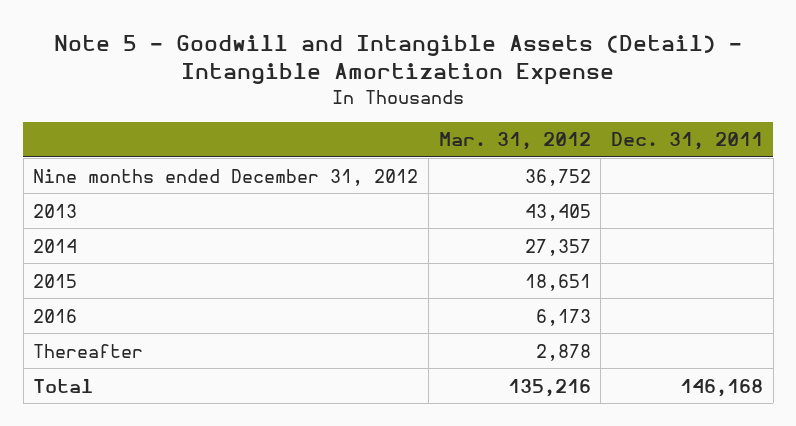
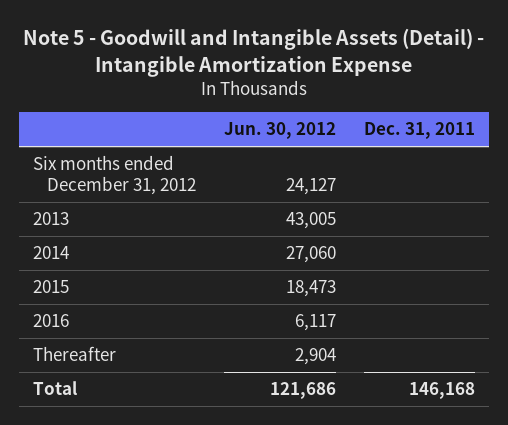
- | Mar. 31, 2012 | Dec. 31, 2011
+ | Jun. 30, 2012 | Dec. 31, 2011
- Nine months ended December 31, 2012 | 36,752 |
+ Six months ended December 31, 2012 | 24,127 |

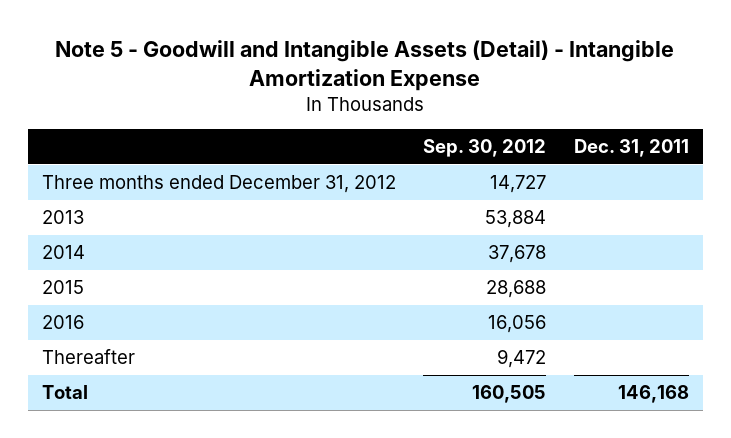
- | Jun. 30, 2012 | Dec. 31, 2011
+ | Sep. 30, 2012 | Dec. 31, 2011
- Six months ended December 31, 2012 | 24,127 |
+ Three months ended December 31, 2012 | 14,727 |

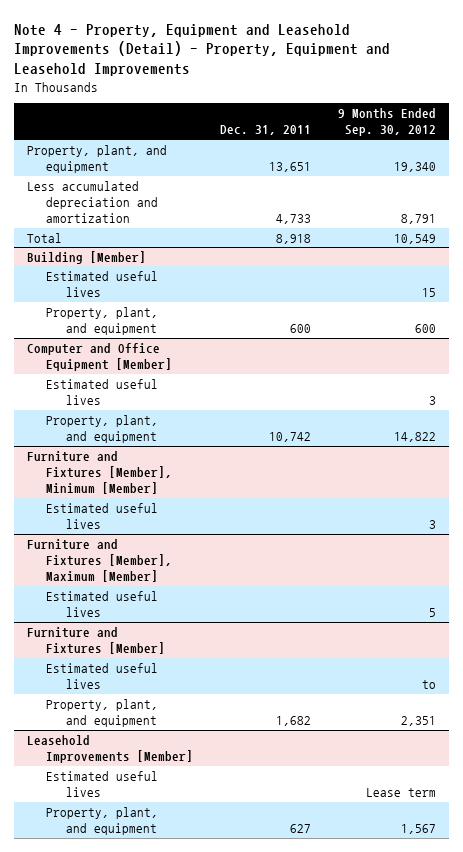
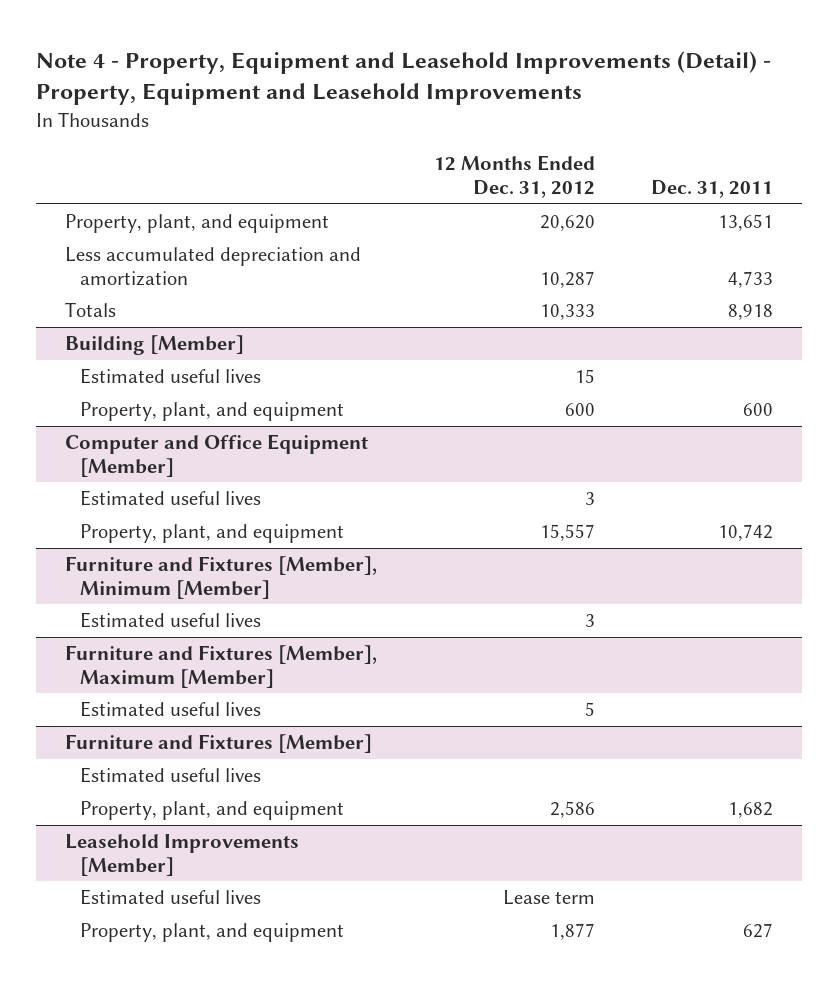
- | Dec. 31, 2011 | 9 Months Ended Sep. 30, 2012
+ | 12 Months Ended Dec. 31, 2012 | Dec. 31, 2011
- Total | 8,918 | 10,549
+ Totals | 10,333 | 8,918

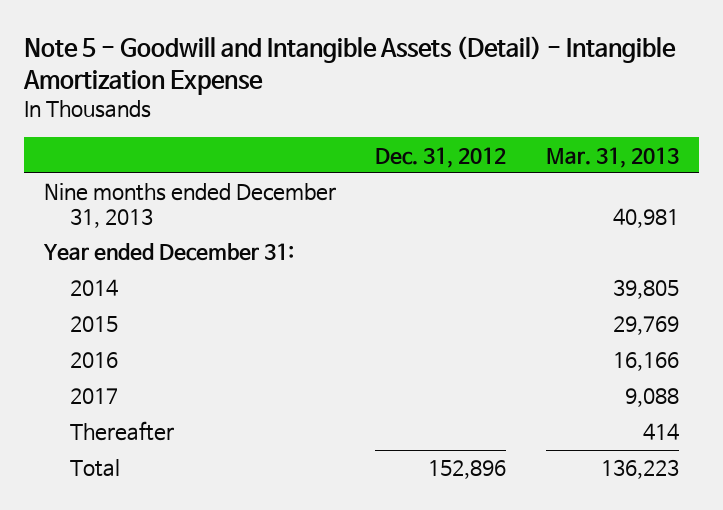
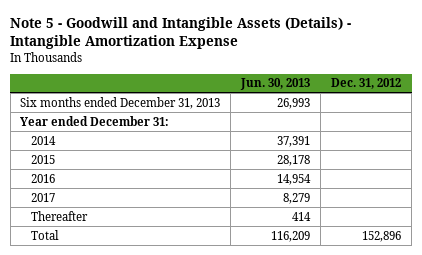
- Note 5 - Goodwill and Intangible Assets (Detail) - Intangible Amortization Expense
+ Note 5 - Goodwill and Intangible Assets (Details) - Intangible Amortization Expense
- | Dec. 31, 2012 | Mar. 31, 2013
+ | Jun. 30, 2013 | Dec. 31, 2012
- Nine months ended December 31, 2013 | | 40,981
+ Six months ended December 31, 2013 | 26,993 |

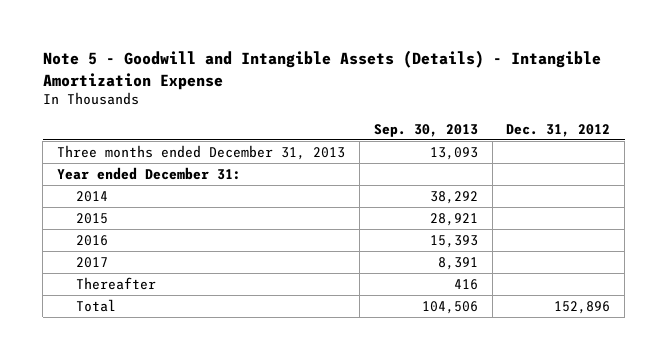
- | Jun. 30, 2013 | Dec. 31, 2012
+ | Sep. 30, 2013 | Dec. 31, 2012
- Six months ended December 31, 2013 | 26,993 |
+ Three months ended December 31, 2013 | 13,093 |

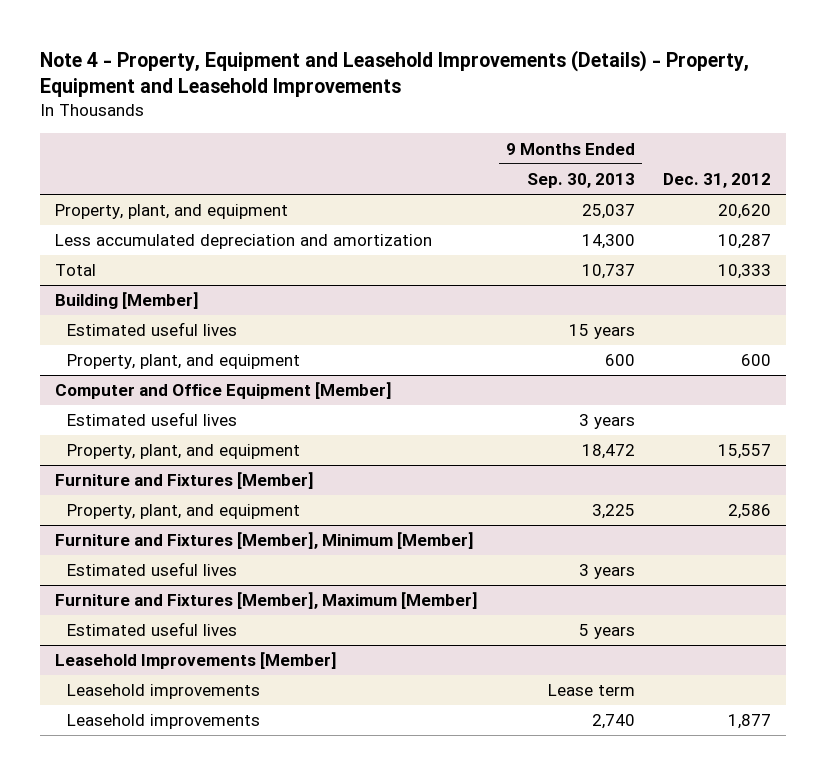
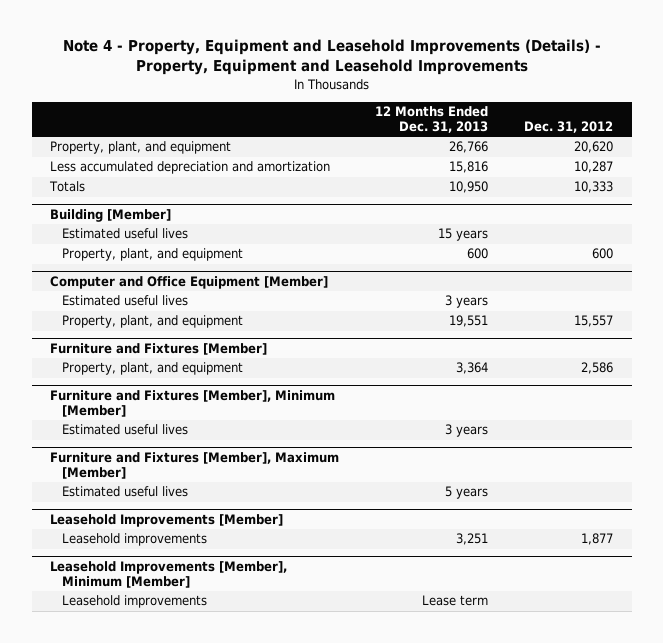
- | 9 Months Ended Sep. 30, 2013 | Dec. 31, 2012
+ | 12 Months Ended Dec. 31, 2013 | Dec. 31, 2012
- Total | 10,737 | 10,333
+ Totals | 10,950 | 10,333
@ Leasehold Improvements [Member]
- Leasehold improvements | Lease term |
+ Leasehold Improvements [Member], Minimum [Member]
+ Leasehold improvements | Lease term |

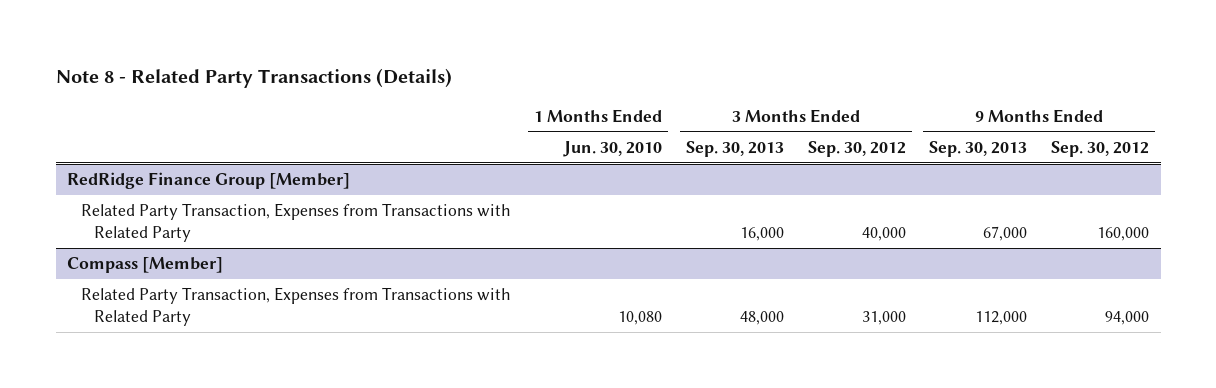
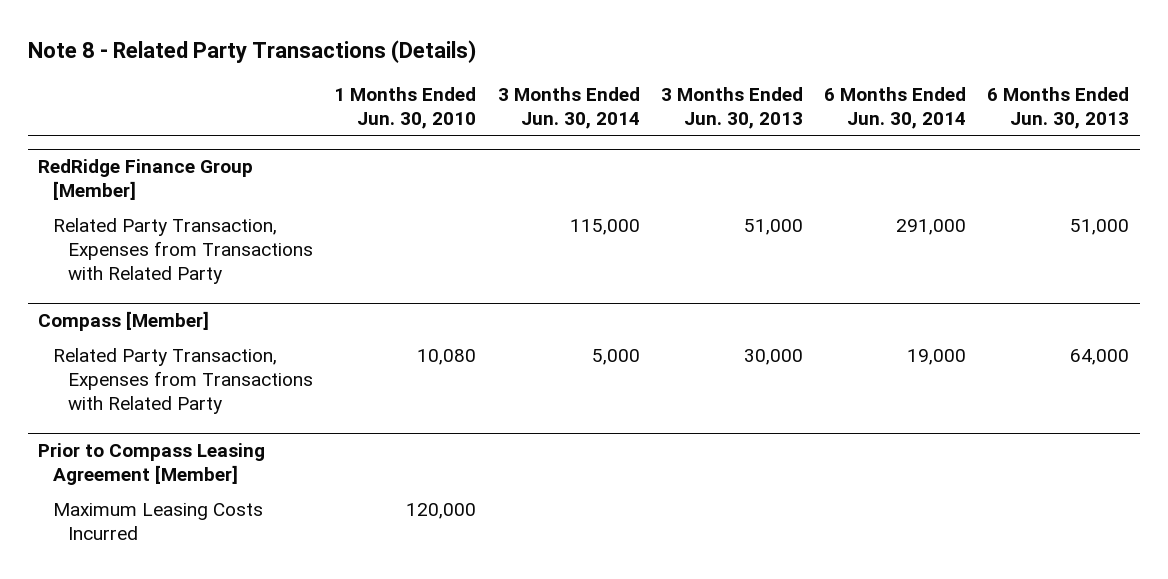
- | 1 Months Ended Jun. 30, 2010 | 3 Months Ended Sep. 30, 2013 | 3 Months Ended Sep. 30, 2012 | 9 Months Ended Sep. 30, 2013 | 9 Months Ended Sep. 30, 2012
+ | 1 Months Ended Jun. 30, 2010 | 3 Months Ended Jun. 30, 2014 | 3 Months Ended Jun. 30, 2013 | 6 Months Ended Jun. 30, 2014 | 6 Months Ended Jun. 30, 2013
+ Prior to Compass Leasing Agreement [Member]
+ Maximum Leasing Costs Incurred | 120,000 | | | |

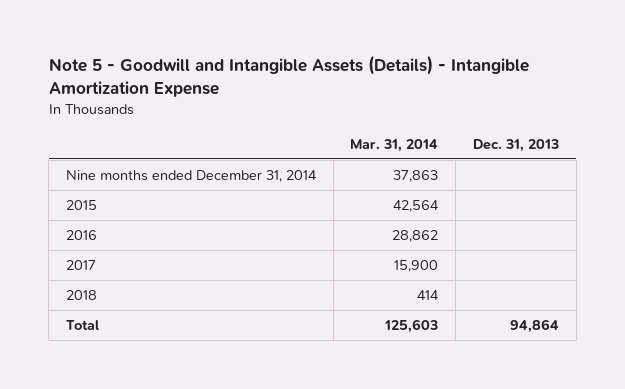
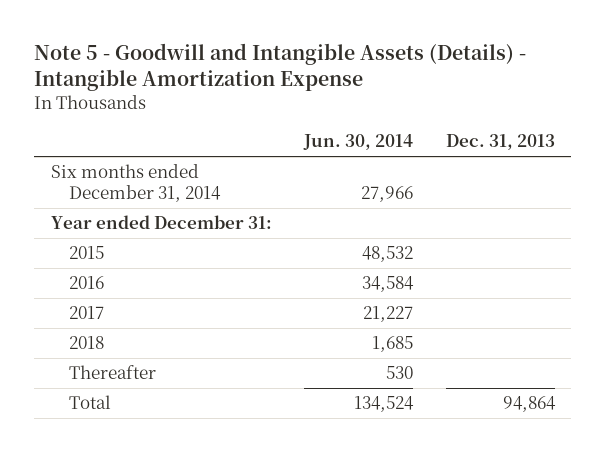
- | Mar. 31, 2014 | Dec. 31, 2013
+ | Jun. 30, 2014 | Dec. 31, 2013
- Nine months ended December 31, 2014 | 37,863 |
+ Six months ended December 31, 2014 | 27,966 |
+ Year ended December 31:
+ Thereafter | 530 |

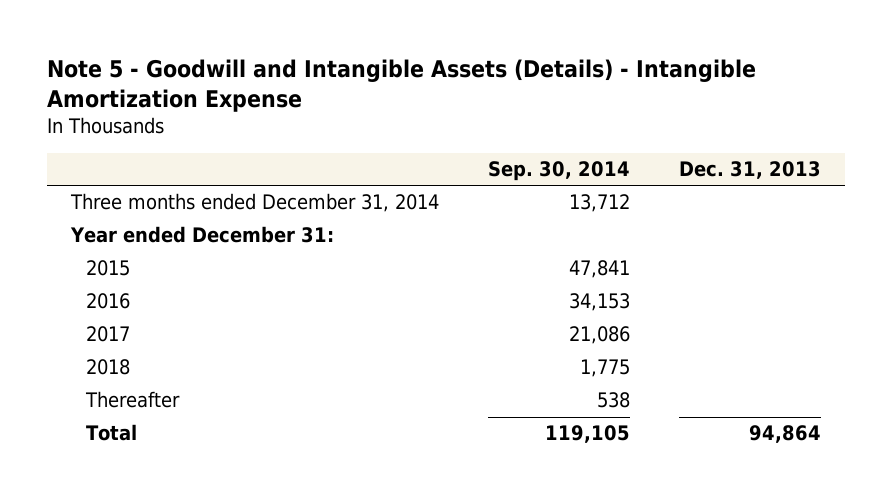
- | Jun. 30, 2014 | Dec. 31, 2013
+ | Sep. 30, 2014 | Dec. 31, 2013
- Six months ended December 31, 2014 | 27,966 |
+ Three months ended December 31, 2014 | 13,712 |

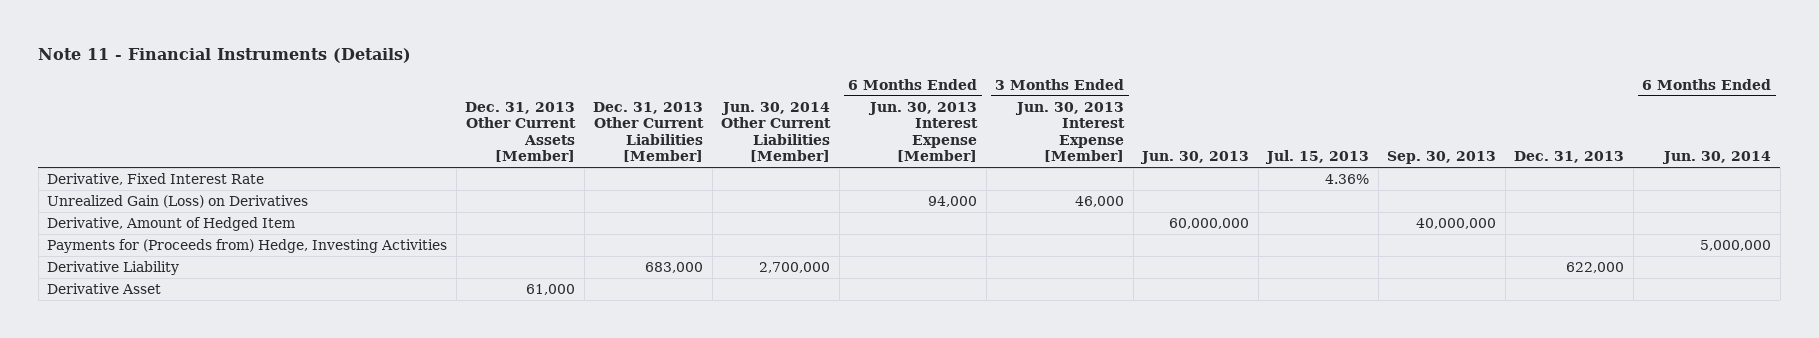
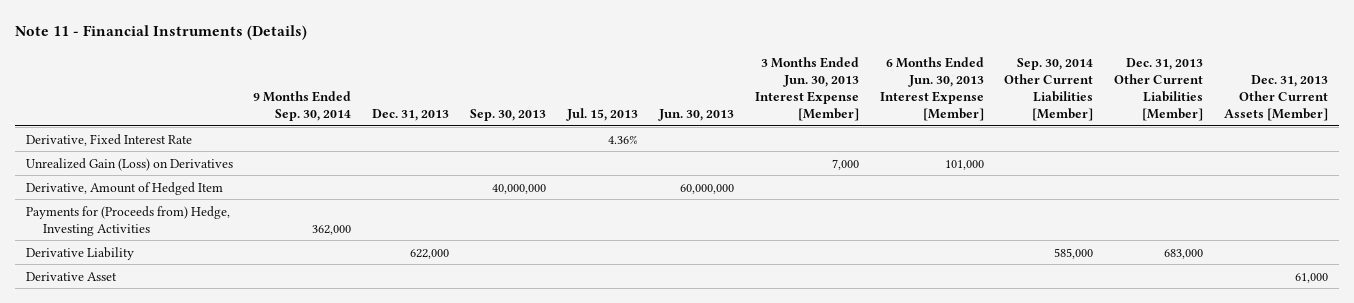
- | Dec. 31, 2013 Other Current Assets [Member] | Dec. 31, 2013 Other Current Liabilities [Member] | Jun. 30, 2014 Other Current Liabilities [Member] | 6 Months Ended Jun. 30, 2013 Interest Expense [Member] | 3 Months Ended Jun. 30, 2013 Interest Expense [Member] | Jun. 30, 2013 | Jul. 15, 2013 | Sep. 30, 2013 | Dec. 31, 2013 | 6 Months Ended Jun. 30, 2014
+ | 9 Months Ended Sep. 30, 2014 | Dec. 31, 2013 | Sep. 30, 2013 | Jul. 15, 2013 | Jun. 30, 2013 | 3 Months Ended Jun. 30, 2013 Interest Expense [Member] | 6 Months Ended Jun. 30, 2013 Interest Expense [Member] | Sep. 30, 2014 Other Current Liabilities [Member] | Dec. 31, 2013 Other Current Liabilities [Member] | Dec. 31, 2013 Other Current Assets [Member]
- Unrealized Gain (Loss) on Derivatives | | | | 94,000 | 46,000 | | | | |
+ Unrealized Gain (Loss) on Derivatives | | | | | | 7,000 | 101,000 | | |

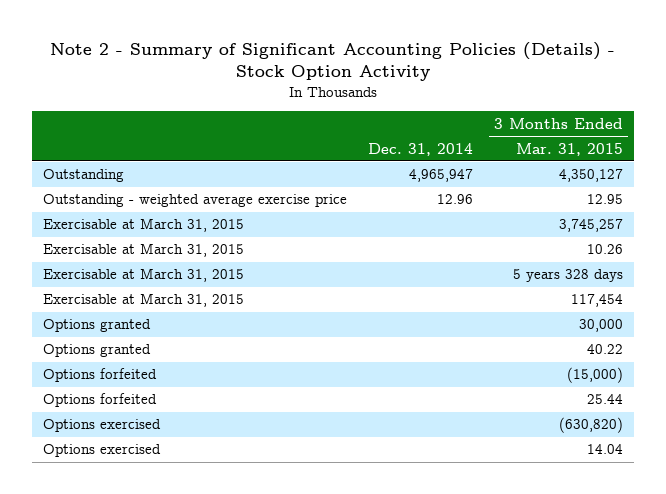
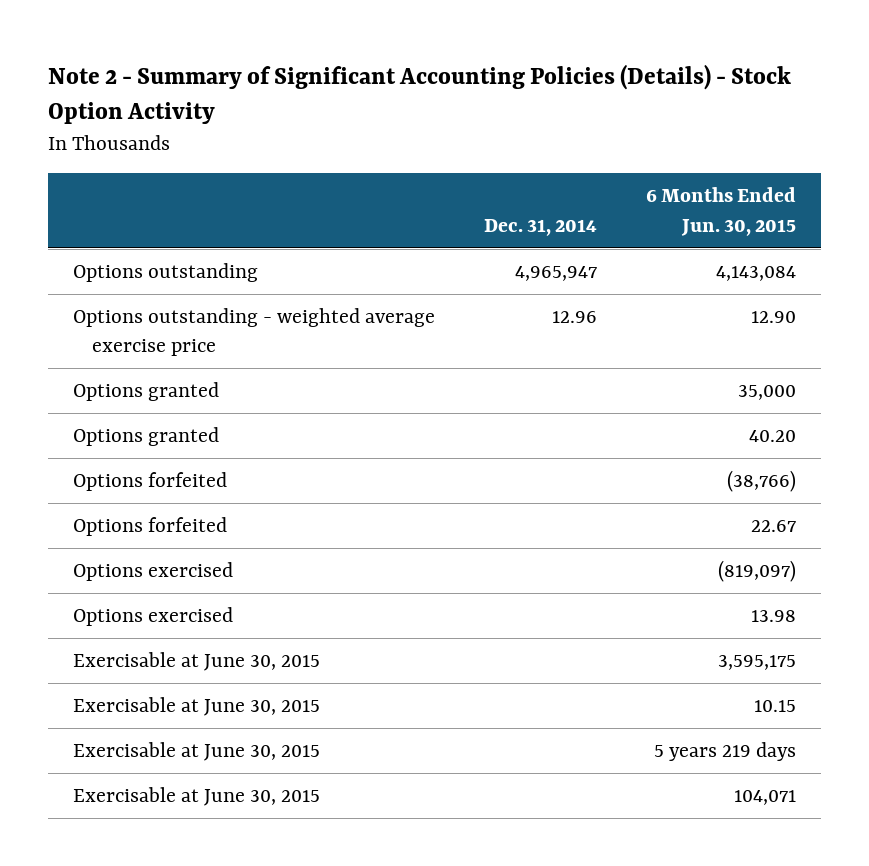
- | Dec. 31, 2014 | 3 Months Ended Mar. 31, 2015
+ | Dec. 31, 2014 | 6 Months Ended Jun. 30, 2015
- Outstanding | 4,965,947 | 4,350,127
- Outstanding - weighted average exercise price | 12.96 | 12.95
- Exercisable at March 31, 2015 | | 3,745,257
- Exercisable at March 31, 2015 | | 10.26
- Exercisable at March 31, 2015 | | 5 years 328 days
- Exercisable at March 31, 2015 | | 117,454
+ Options outstanding | 4,965,947 | 4,143,084
+ Options outstanding - weighted average exercise price | 12.96 | 12.90
+ Exercisable at June 30, 2015 | | 3,595,175
+ Exercisable at June 30, 2015 | | 10.15
+ Exercisable at June 30, 2015 | | 5 years 219 days
+ Exercisable at June 30, 2015 | | 104,071

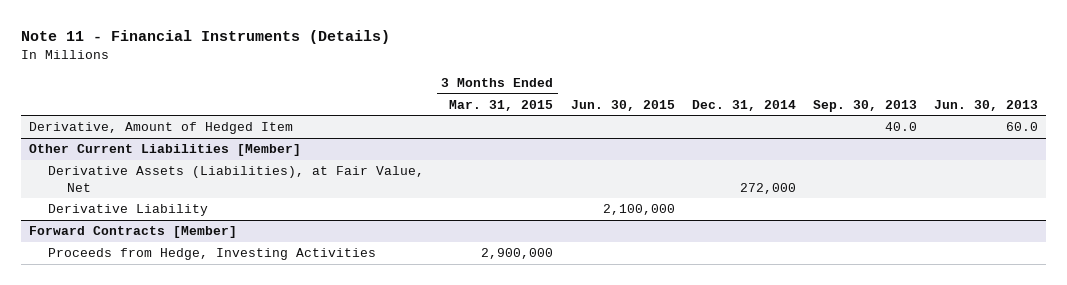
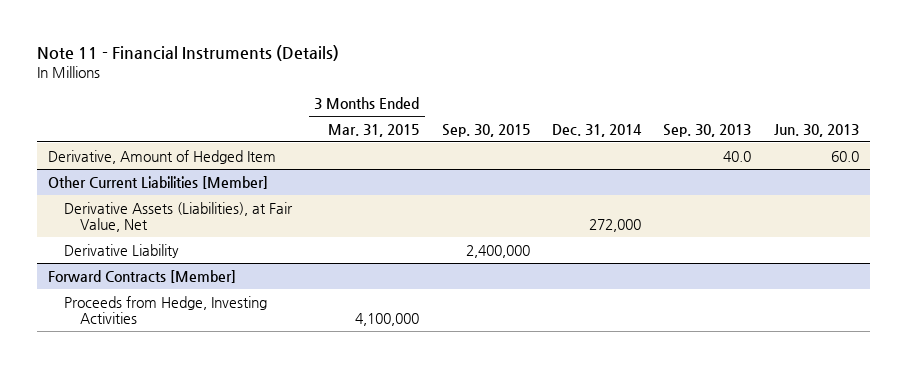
- | 3 Months Ended Mar. 31, 2015 | Jun. 30, 2015 | Dec. 31, 2014 | Sep. 30, 2013 | Jun. 30, 2013
+ | 3 Months Ended Mar. 31, 2015 | Sep. 30, 2015 | Dec. 31, 2014 | Sep. 30, 2013 | Jun. 30, 2013
@ Forward Contracts [Member]
- Proceeds from Hedge, Investing Activities | 2,900,000 | | | |
+ Proceeds from Hedge, Investing Activities | 4,100,000 | | | |

